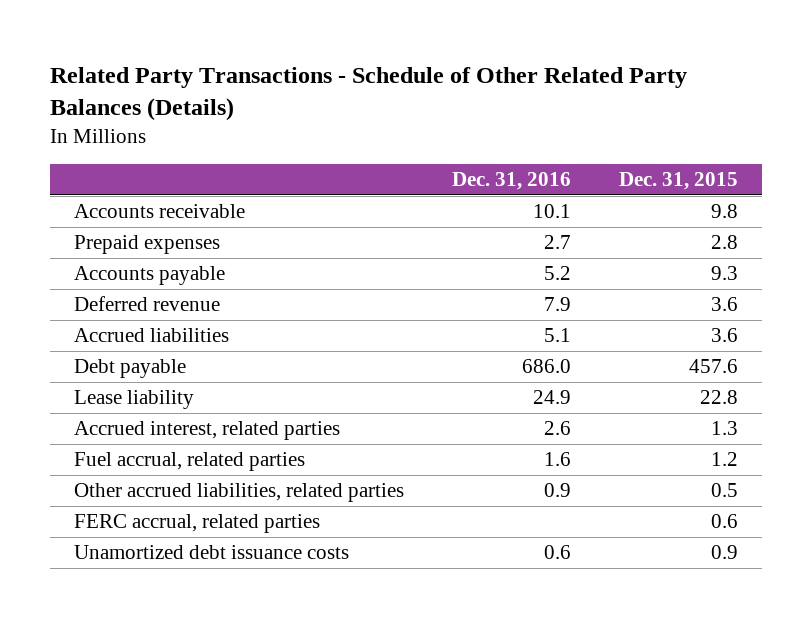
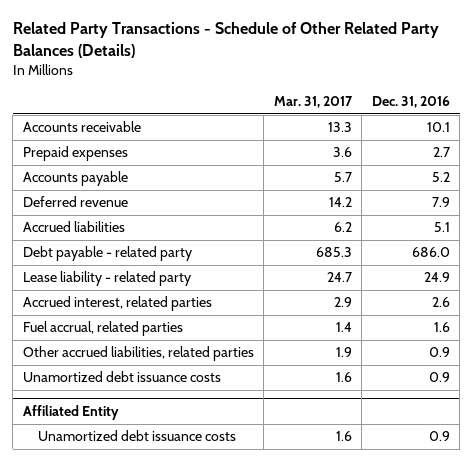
- | Dec. 31, 2016 | Dec. 31, 2015
+ | Mar. 31, 2017 | Dec. 31, 2016
- Debt payable | 686.0 | 457.6
- Lease liability | 24.9 | 22.8
+ Debt payable - related party | 685.3 | 686.0
+ Lease liability - related party | 24.7 | 24.9
- FERC accrual, related parties | | 0.6
- Unamortized debt issuance costs | 0.6 | 0.9
+ Unamortized debt issuance costs | 1.6 | 0.9
+ Affiliated Entity
+ Unamortized debt issuance costs | 1.6 | 0.9

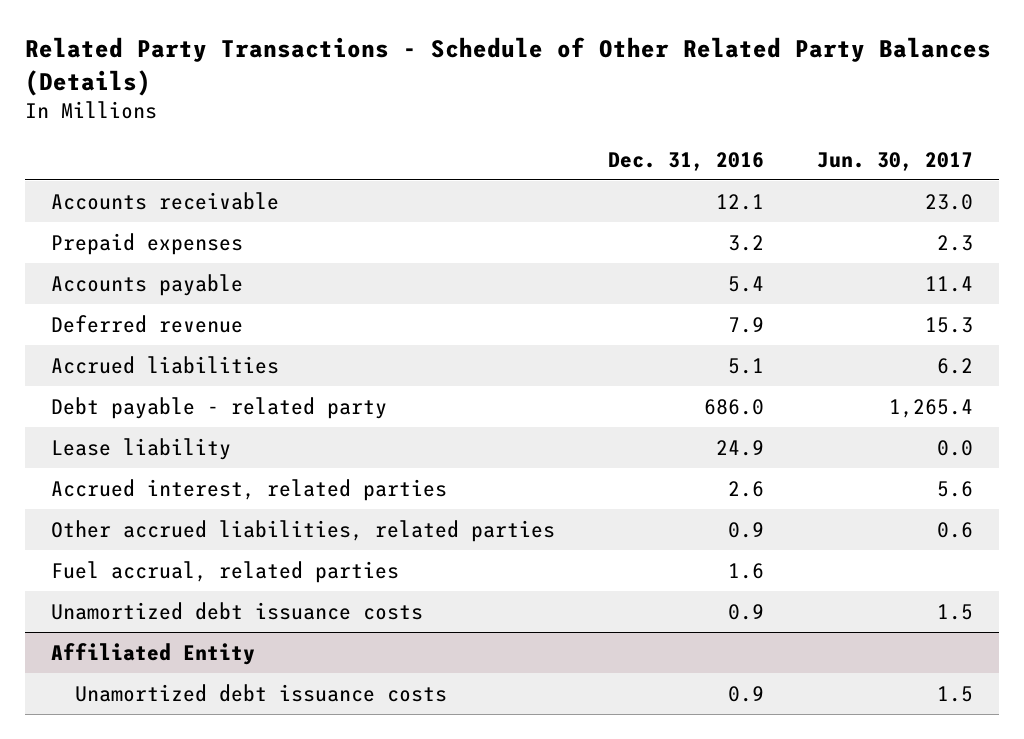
- | Mar. 31, 2017 | Dec. 31, 2016
+ | Dec. 31, 2016 | Jun. 30, 2017
- Accounts receivable | 13.3 | 10.1
- Prepaid expenses | 3.6 | 2.7
- Accounts payable | 5.7 | 5.2
+ Accounts receivable | 12.1 | 23.0
+ Prepaid expenses | 3.2 | 2.3
+ Accounts payable | 5.4 | 11.4
- Lease liability - related party | 24.7 | 24.9
+ Lease liability | 24.9 | 0.0
moved down: Fuel accrual, related parties | 1.6 |

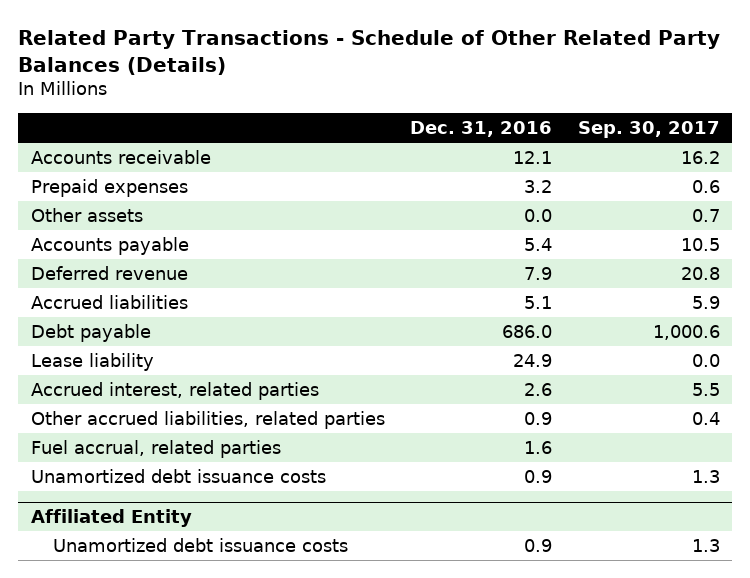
- | Dec. 31, 2016 | Jun. 30, 2017
+ | Dec. 31, 2016 | Sep. 30, 2017
+ Other assets | 0.0 | 0.7
- Debt payable - related party | 686.0 | 1,265.4
+ Debt payable | 686.0 | 1,000.6

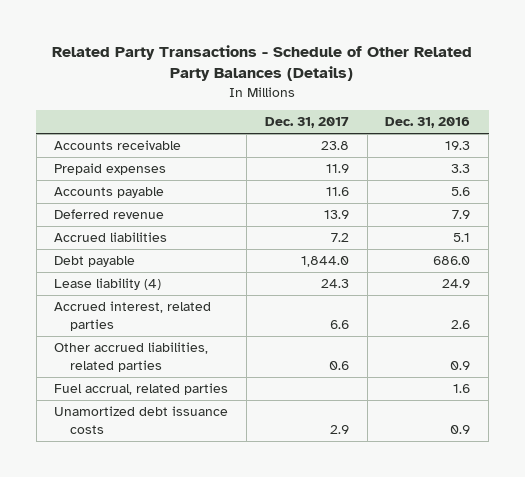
- | Dec. 31, 2016 | Sep. 30, 2017
+ | Dec. 31, 2017 | Dec. 31, 2016
- Accounts receivable | 12.1 | 16.2
- Prepaid expenses | 3.2 | 0.6
- Other assets | 0.0 | 0.7
- Accounts payable | 5.4 | 10.5
+ Accounts receivable | 23.8 | 19.3
+ Prepaid expenses | 11.9 | 3.3
+ Accounts payable | 11.6 | 5.6
- Lease liability | 24.9 | 0.0
+ Lease liability (4) | 24.3 | 24.9
- Affiliated Entity
- Unamortized debt issuance costs | 0.9 | 1.3

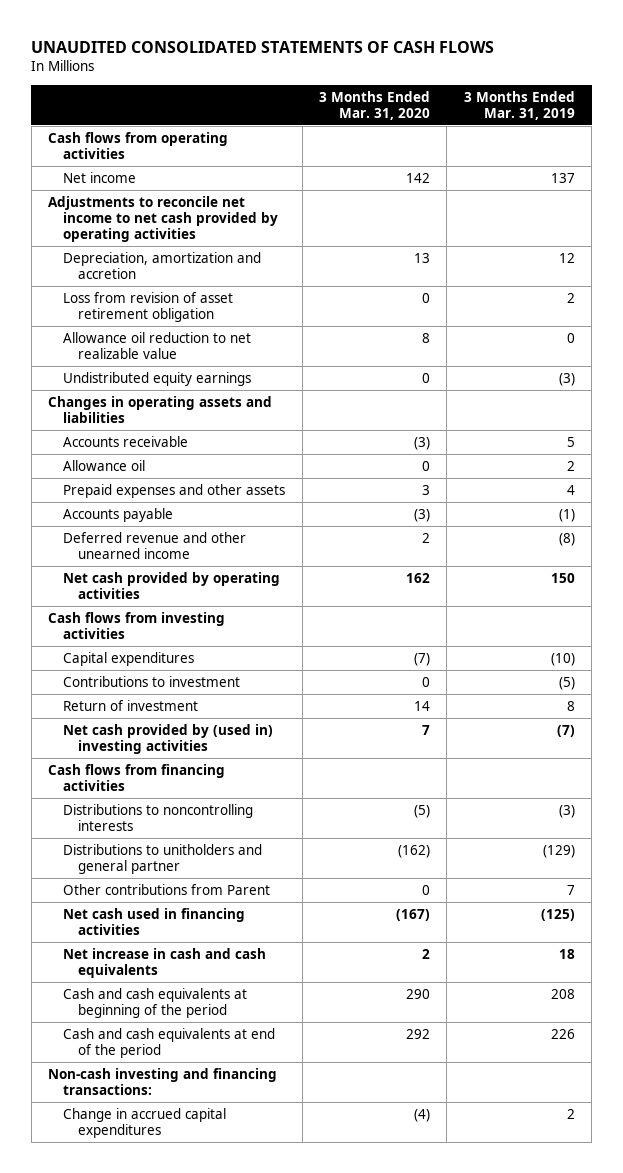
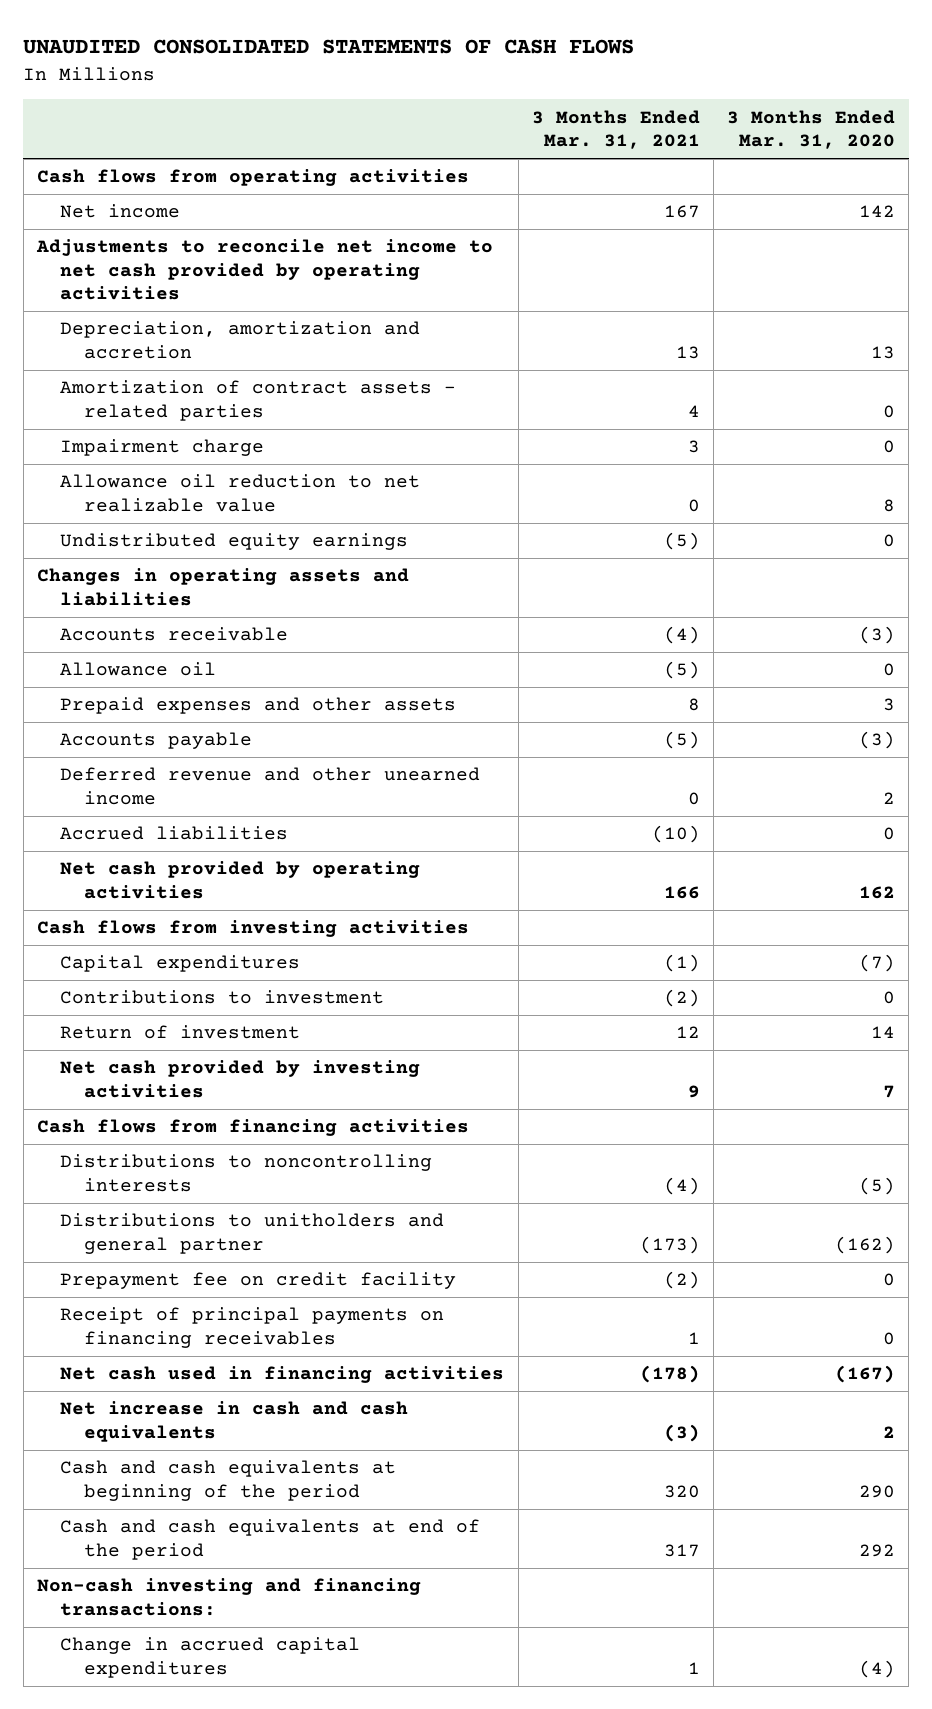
- | 3 Months Ended Mar. 31, 2020 | 3 Months Ended Mar. 31, 2019
+ | 3 Months Ended Mar. 31, 2021 | 3 Months Ended Mar. 31, 2020
- Loss from revision of asset retirement obligation | 0 | 2
+ Amortization of contract assets - related parties | 4 | 0
+ Impairment charge | 3 | 0
+ Accrued liabilities | (10) | 0
- Net cash provided by (used in) investing activities | 7 | (7)
+ Net cash provided by investing activities | 9 | 7
- Other contributions from Parent | 0 | 7
+ Prepayment fee on credit facility | (2) | 0
+ Receipt of principal payments on financing receivables | 1 | 0

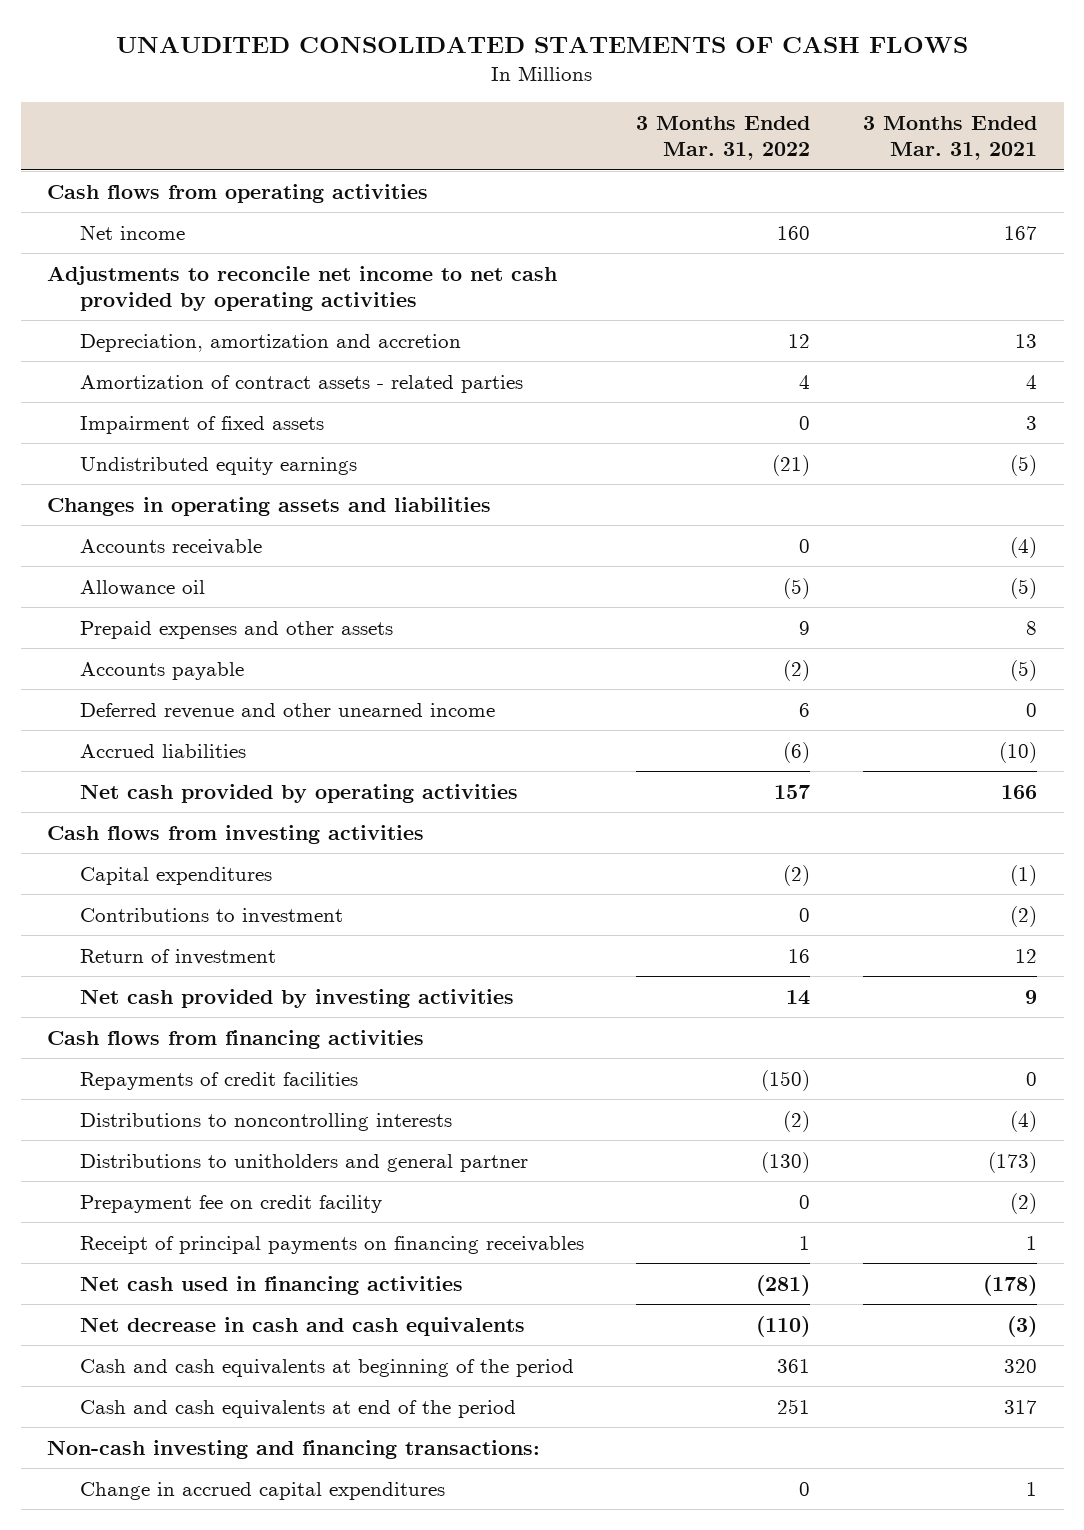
- | 3 Months Ended Mar. 31, 2021 | 3 Months Ended Mar. 31, 2020
+ | 3 Months Ended Mar. 31, 2022 | 3 Months Ended Mar. 31, 2021
- Impairment charge | 3 | 0
- Allowance oil reduction to net realizable value | 0 | 8
+ Impairment of fixed assets | 0 | 3
+ Repayments of credit facilities | (150) | 0
- Net increase in cash and cash equivalents | (3) | 2
+ Net decrease in cash and cash equivalents | (110) | (3)

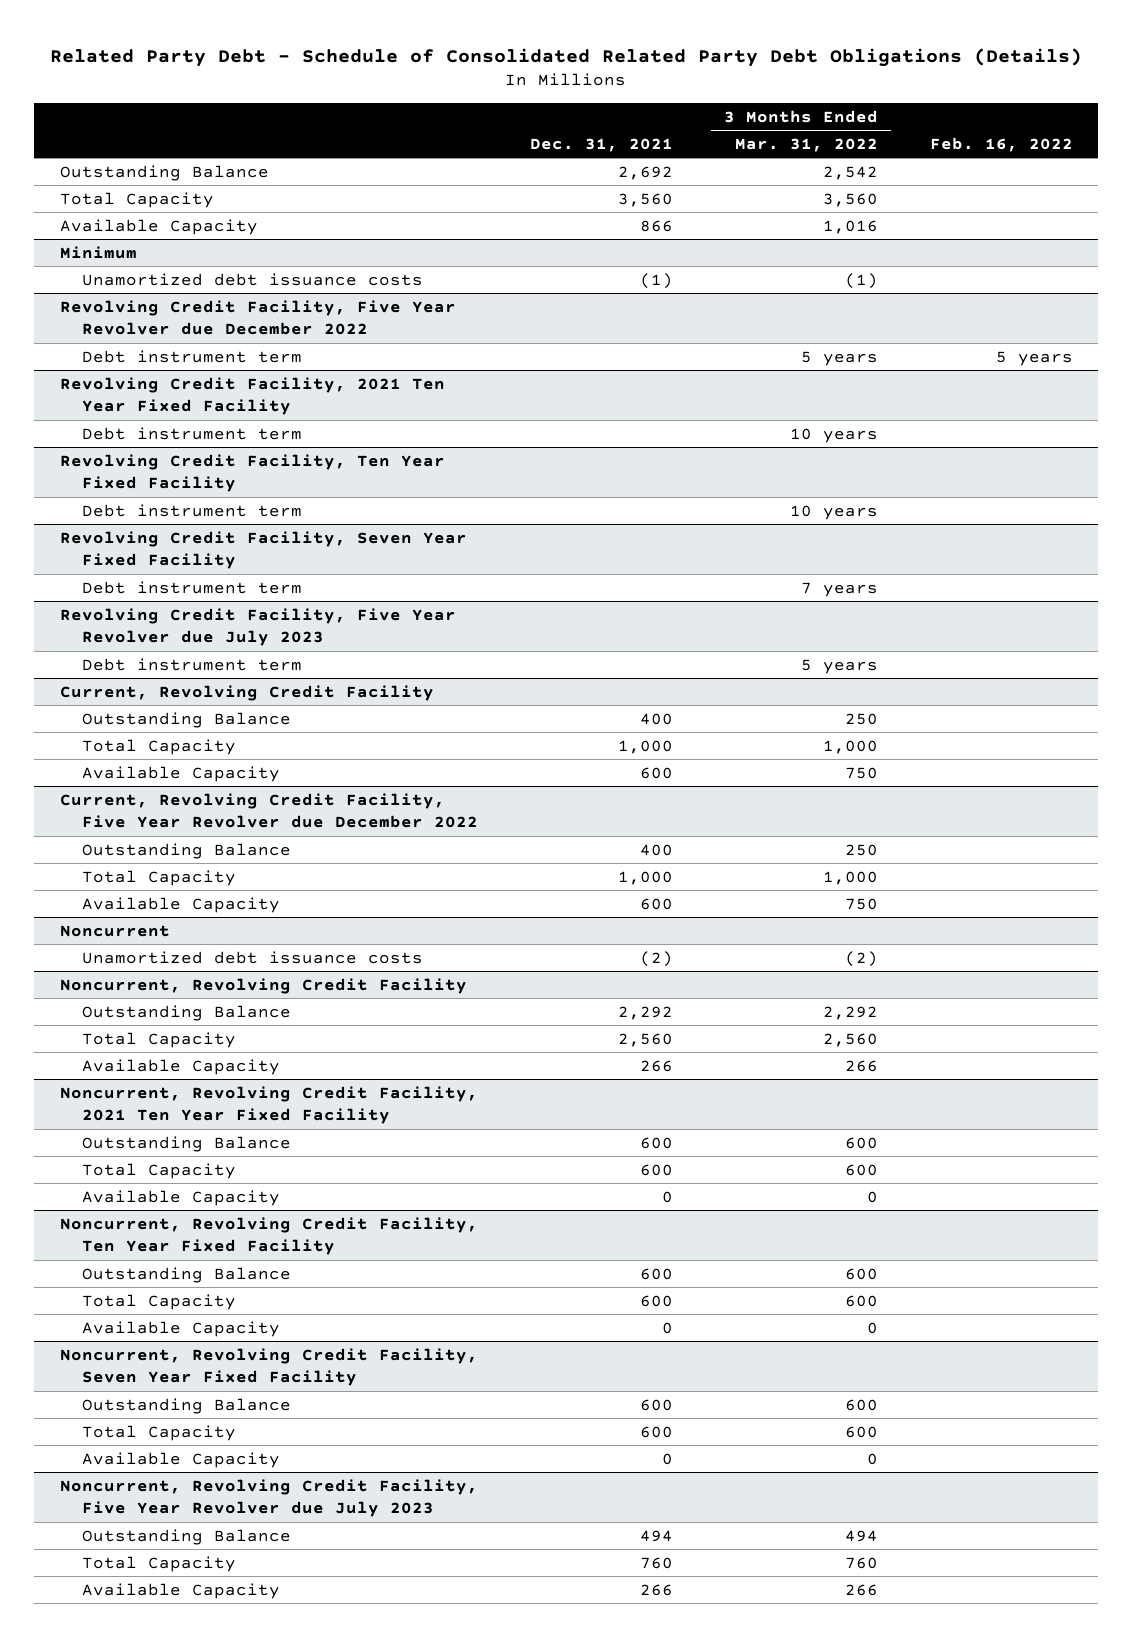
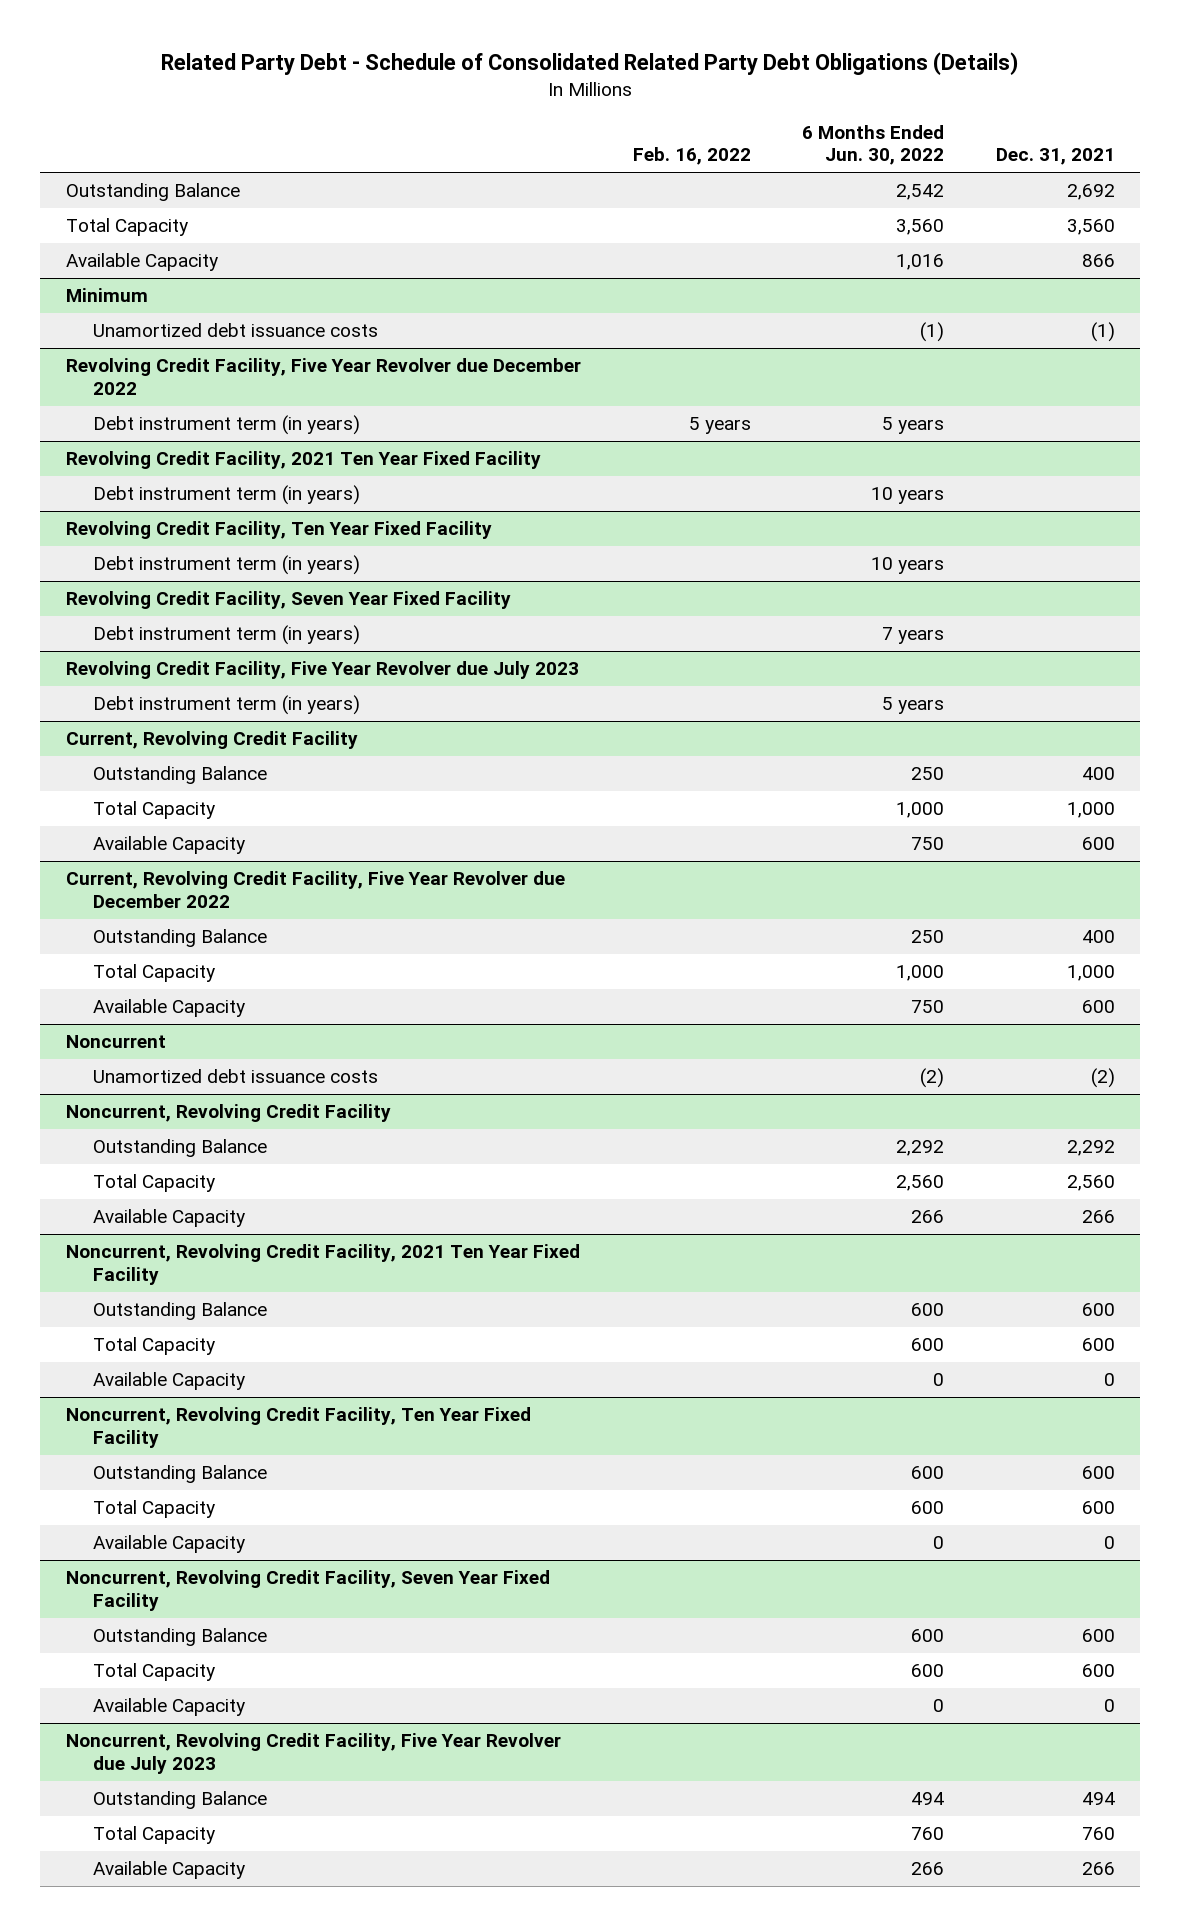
- | Dec. 31, 2021 | 3 Months Ended Mar. 31, 2022 | Feb. 16, 2022
+ | Feb. 16, 2022 | 6 Months Ended Jun. 30, 2022 | Dec. 31, 2021
@ Revolving Credit Facility, Five Year Revolver due December 2022
- Debt instrument term | | 5 years | 5 years
+ Debt instrument term (in years) | 5 years | 5 years |
@ Revolving Credit Facility, 2021 Ten Year Fixed Facility
- Debt instrument term | | 10 years |
+ Debt instrument term (in years) | | 10 years |
@ Revolving Credit Facility, Ten Year Fixed Facility
- Debt instrument term | | 10 years |
+ Debt instrument term (in years) | | 10 years |
@ Revolving Credit Facility, Seven Year Fixed Facility
- Debt instrument term | | 7 years |
+ Debt instrument term (in years) | | 7 years |
@ Revolving Credit Facility, Five Year Revolver due July 2023
- Debt instrument term | | 5 years |
+ Debt instrument term (in years) | | 5 years |

